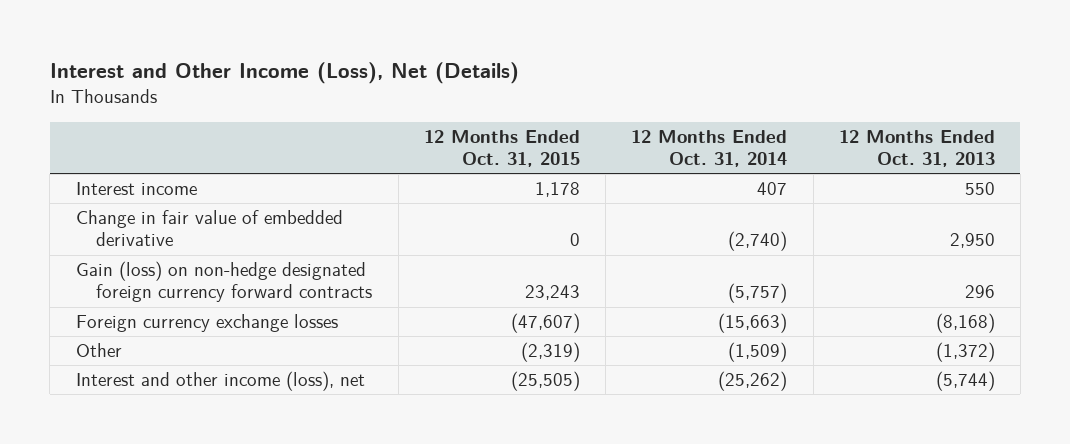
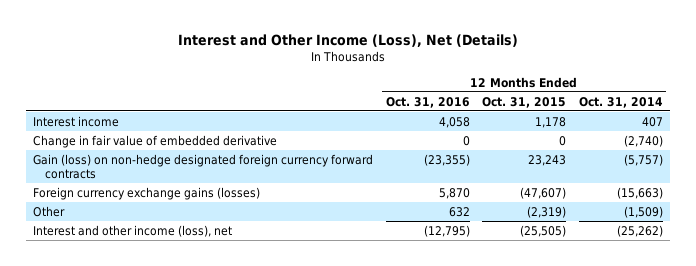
- | 12 Months Ended Oct. 31, 2015 | 12 Months Ended Oct. 31, 2014 | 12 Months Ended Oct. 31, 2013
+ | 12 Months Ended Oct. 31, 2016 | 12 Months Ended Oct. 31, 2015 | 12 Months Ended Oct. 31, 2014
- Foreign currency exchange losses | (47,607) | (15,663) | (8,168)
+ Foreign currency exchange gains (losses) | 5,870 | (47,607) | (15,663)

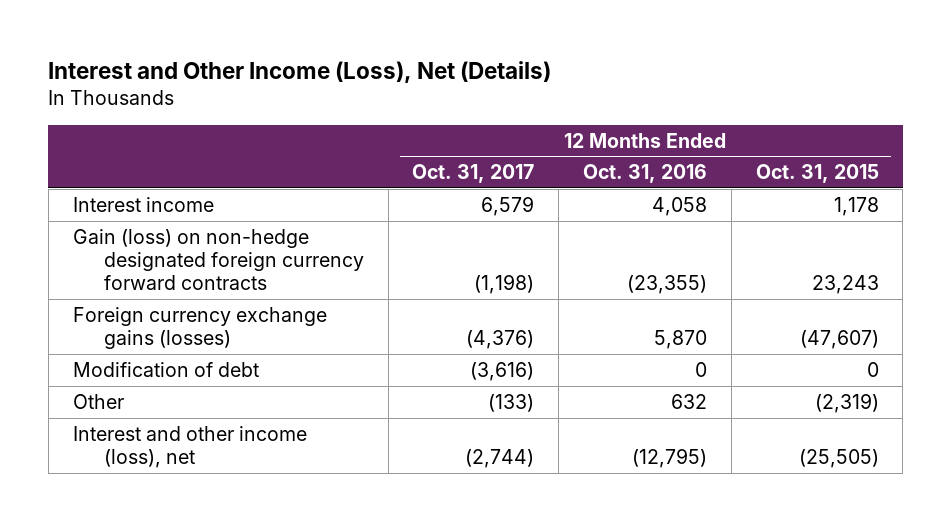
- | 12 Months Ended Oct. 31, 2016 | 12 Months Ended Oct. 31, 2015 | 12 Months Ended Oct. 31, 2014
+ | 12 Months Ended Oct. 31, 2017 | 12 Months Ended Oct. 31, 2016 | 12 Months Ended Oct. 31, 2015
- Change in fair value of embedded derivative | 0 | 0 | (2,740)
+ Modification of debt | (3,616) | 0 | 0

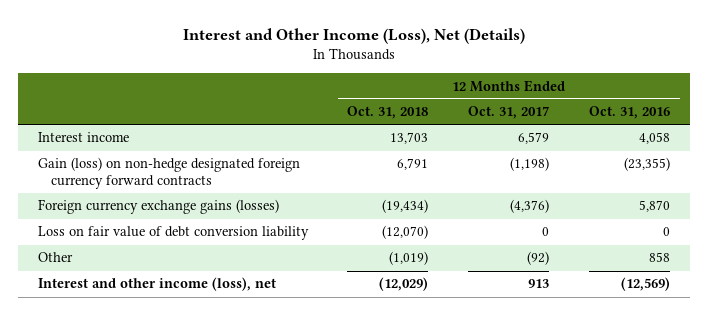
- | 12 Months Ended Oct. 31, 2017 | 12 Months Ended Oct. 31, 2016 | 12 Months Ended Oct. 31, 2015
+ | 12 Months Ended Oct. 31, 2018 | 12 Months Ended Oct. 31, 2017 | 12 Months Ended Oct. 31, 2016
- Modification of debt | (3,616) | 0 | 0
- Other | (133) | 632 | (2,319)
- Interest and other income (loss), net | (2,744) | (12,795) | (25,505)
+ Loss on fair value of debt conversion liability | (12,070) | 0 | 0
+ Other | (1,019) | (92) | 858
+ Interest and other income (loss), net | (12,029) | 913 | (12,569)

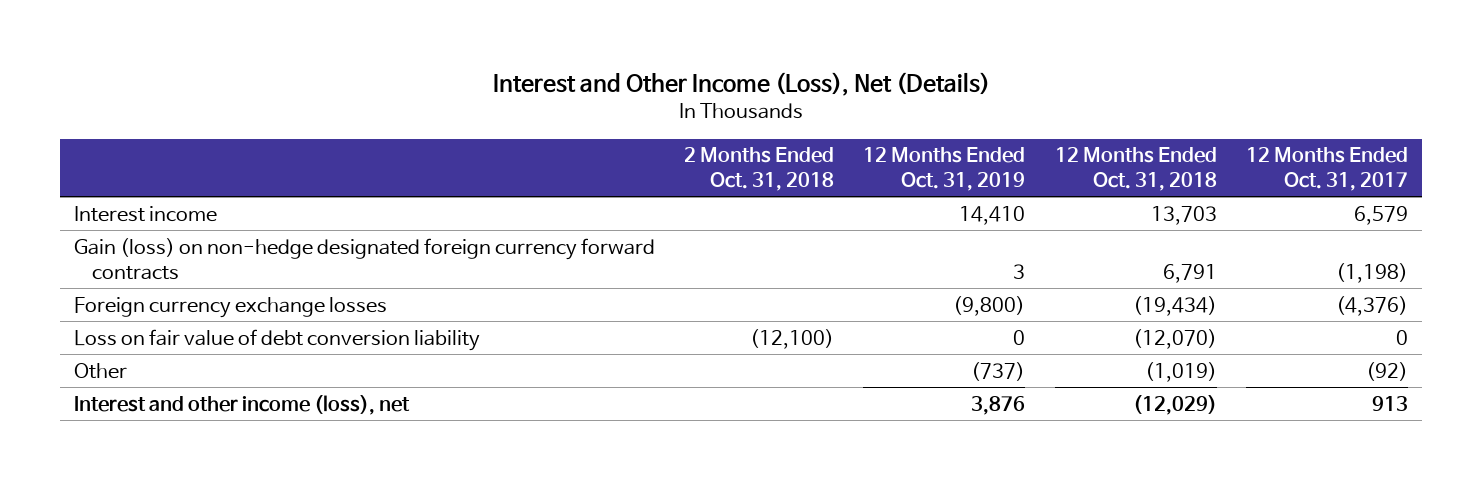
- | 12 Months Ended Oct. 31, 2018 | 12 Months Ended Oct. 31, 2017 | 12 Months Ended Oct. 31, 2016
+ | 2 Months Ended Oct. 31, 2018 | 12 Months Ended Oct. 31, 2019 | 12 Months Ended Oct. 31, 2018 | 12 Months Ended Oct. 31, 2017
- Foreign currency exchange gains (losses) | (19,434) | (4,376) | 5,870
+ Foreign currency exchange losses | | (9,800) | (19,434) | (4,376)

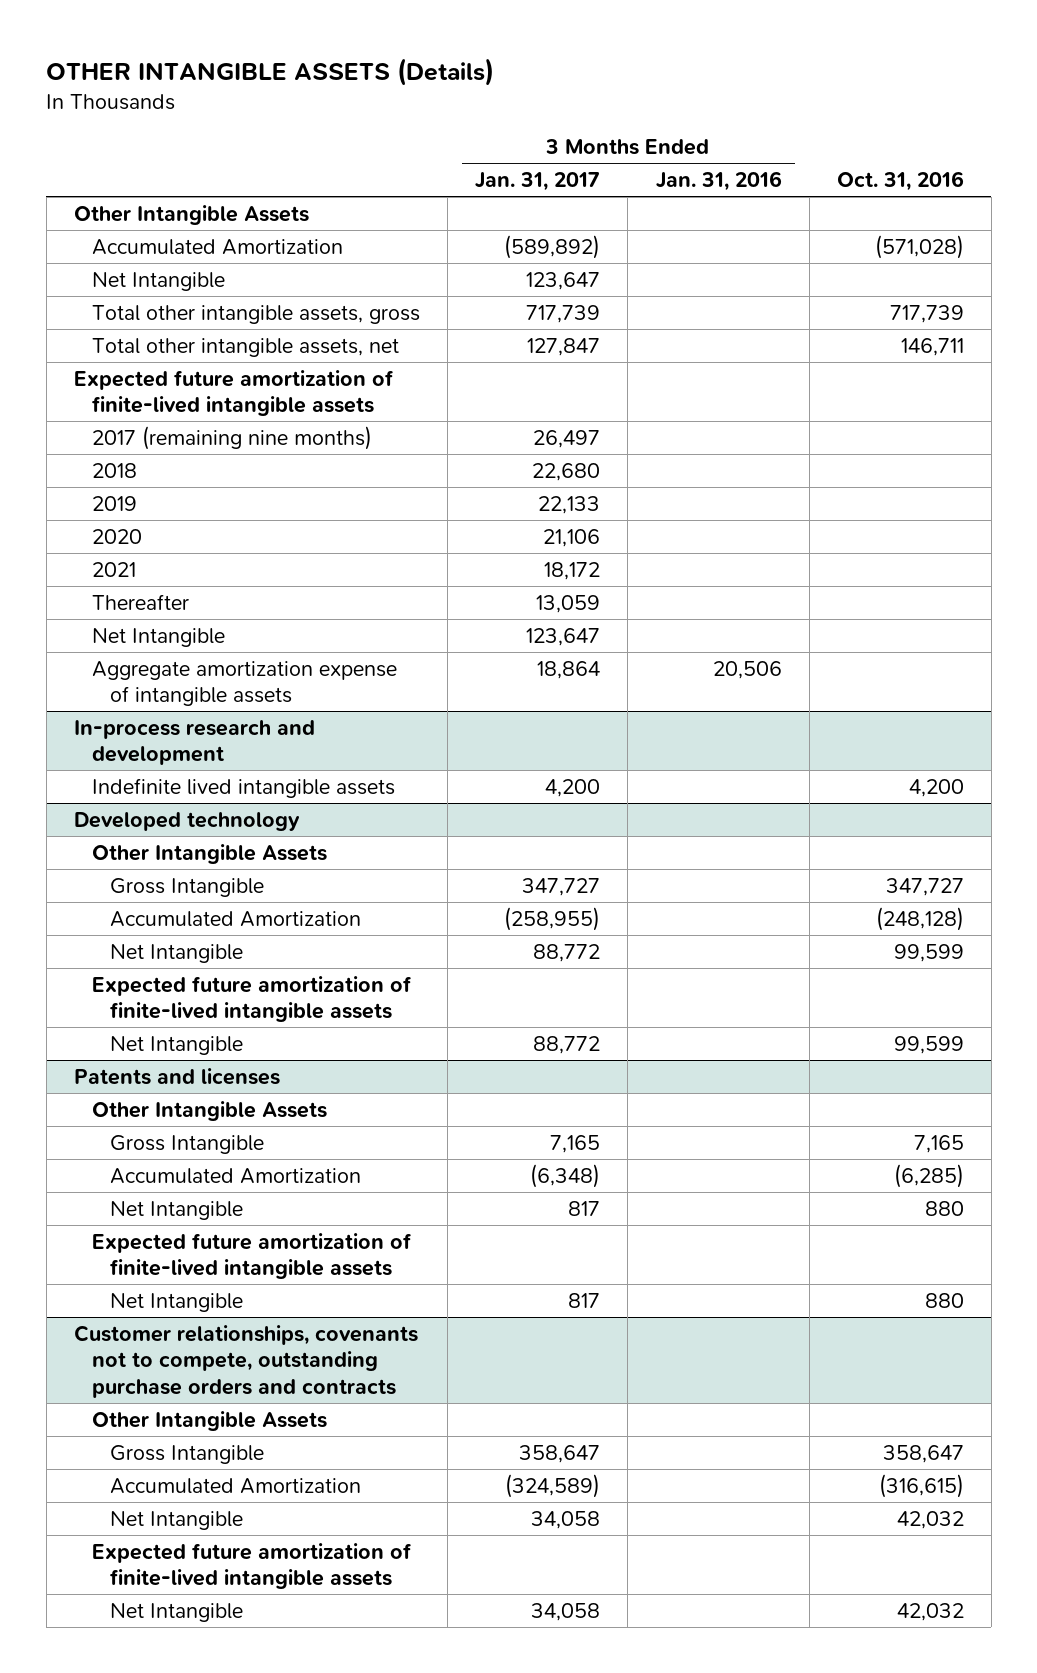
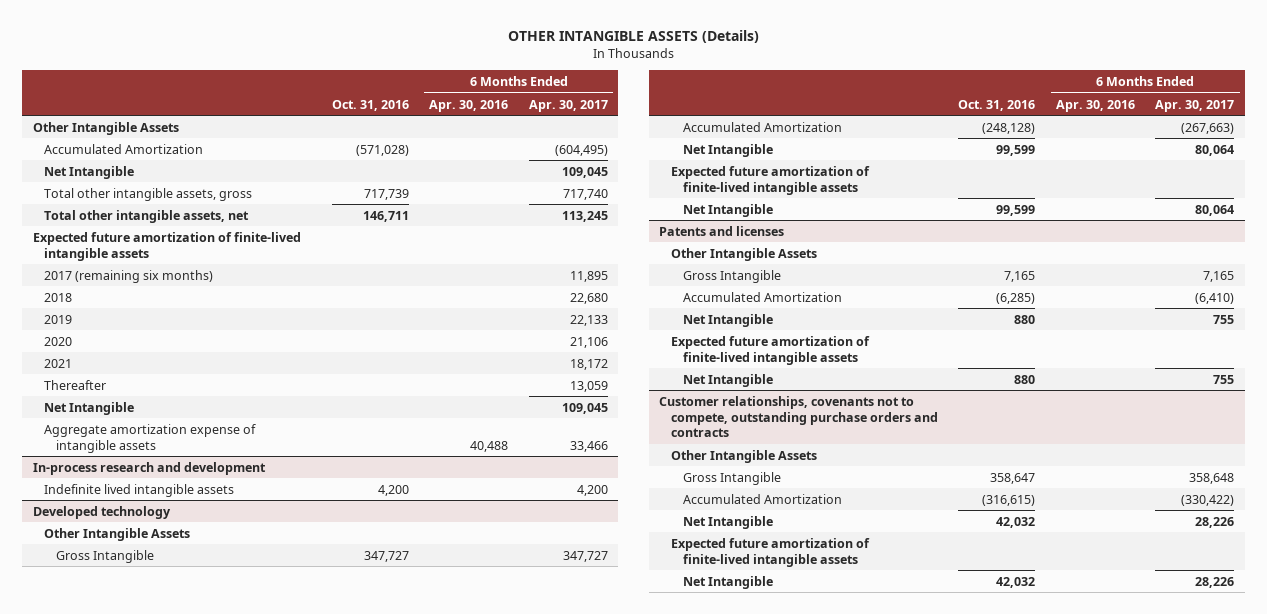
- | 3 Months Ended Jan. 31, 2017 | 3 Months Ended Jan. 31, 2016 | Oct. 31, 2016
+ | Oct. 31, 2016 | 6 Months Ended Apr. 30, 2016 | 6 Months Ended Apr. 30, 2017
- 2017 (remaining nine months) | 26,497 | |
+ 2017 (remaining six months) | | | 11,895

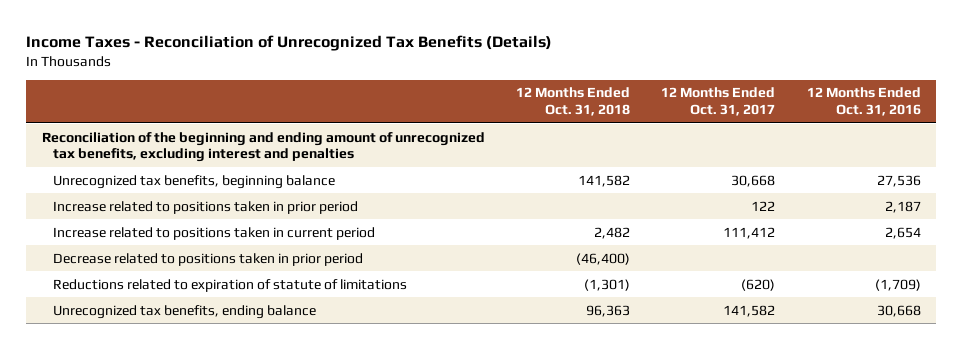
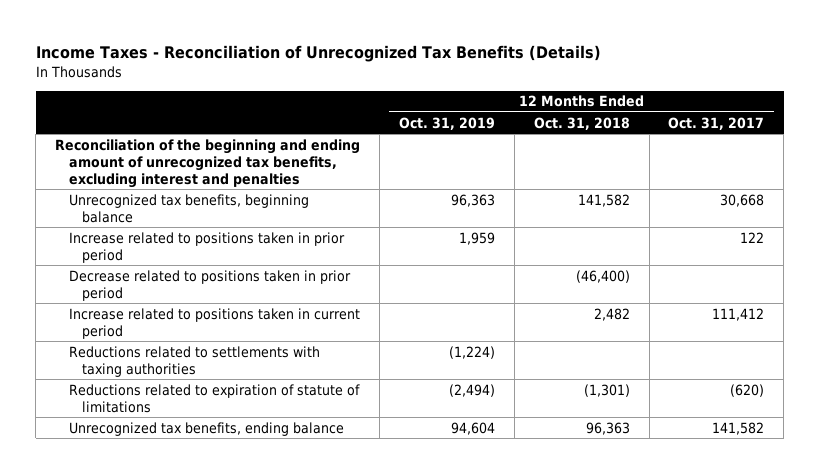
- | 12 Months Ended Oct. 31, 2018 | 12 Months Ended Oct. 31, 2017 | 12 Months Ended Oct. 31, 2016
+ | 12 Months Ended Oct. 31, 2019 | 12 Months Ended Oct. 31, 2018 | 12 Months Ended Oct. 31, 2017
moved down: Increase related to positions taken in current period | | 2,482 | 111,412
+ Reductions related to settlements with taxing authorities | (1,224) | |

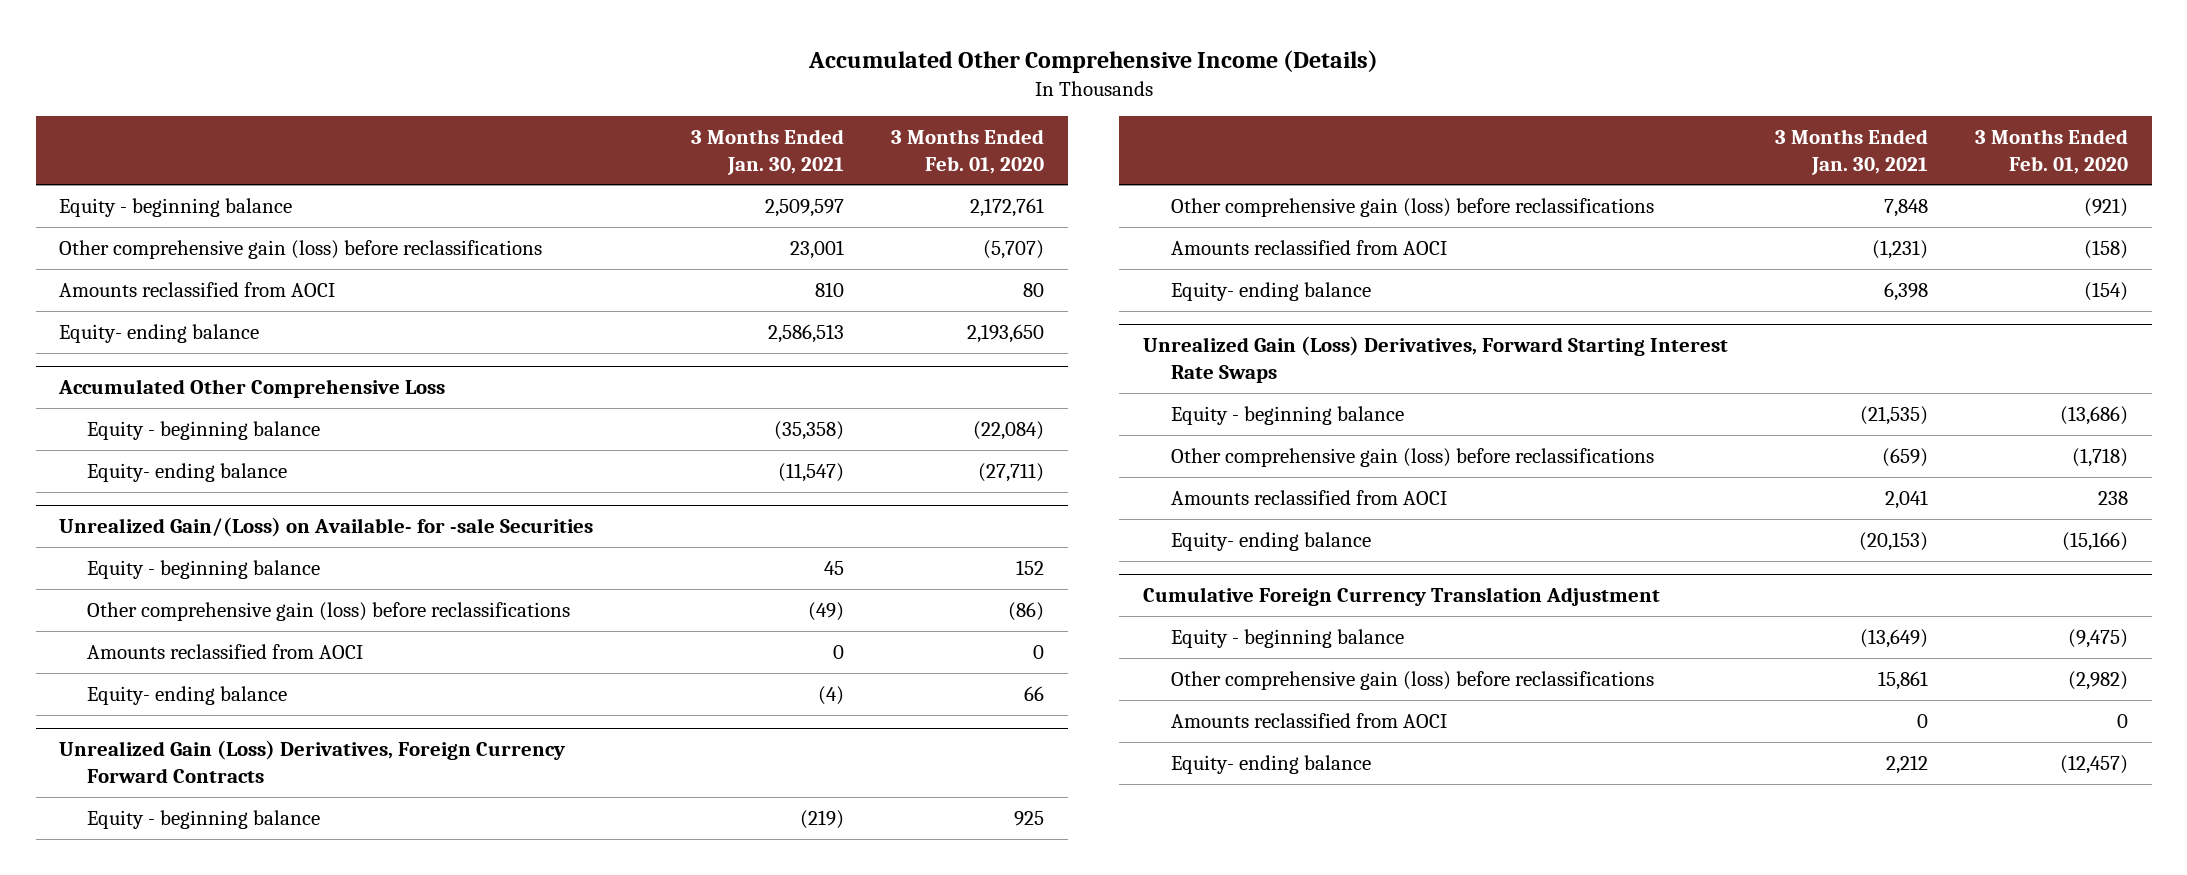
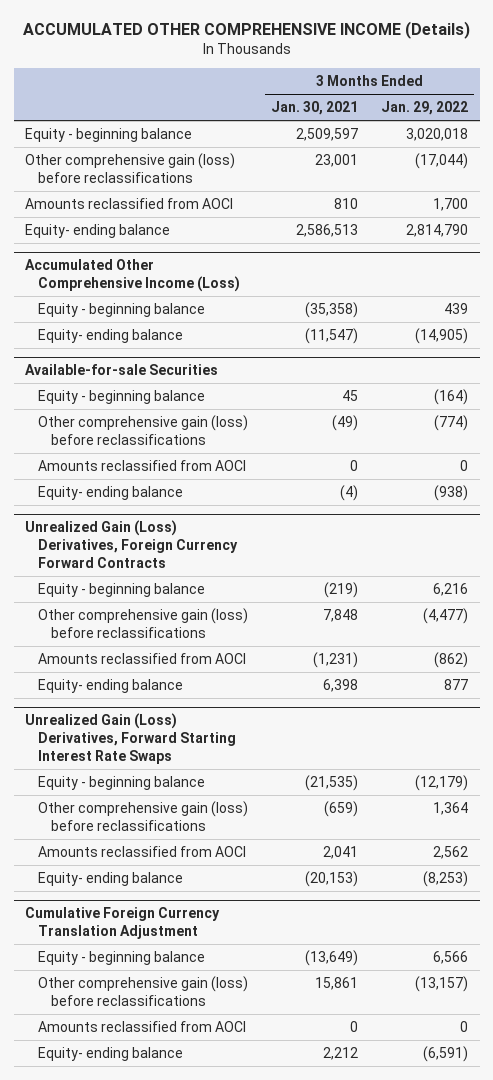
- Accumulated Other Comprehensive Income (Details)
+ ACCUMULATED OTHER COMPREHENSIVE INCOME (Details)
- | 3 Months Ended Jan. 30, 2021 | 3 Months Ended Feb. 01, 2020
+ | 3 Months Ended Jan. 30, 2021 | 3 Months Ended Jan. 29, 2022
- Accumulated Other Comprehensive Loss
+ Accumulated Other Comprehensive Income (Loss)
- Unrealized Gain/(Loss) on Available- for -sale Securities
+ Available-for-sale Securities

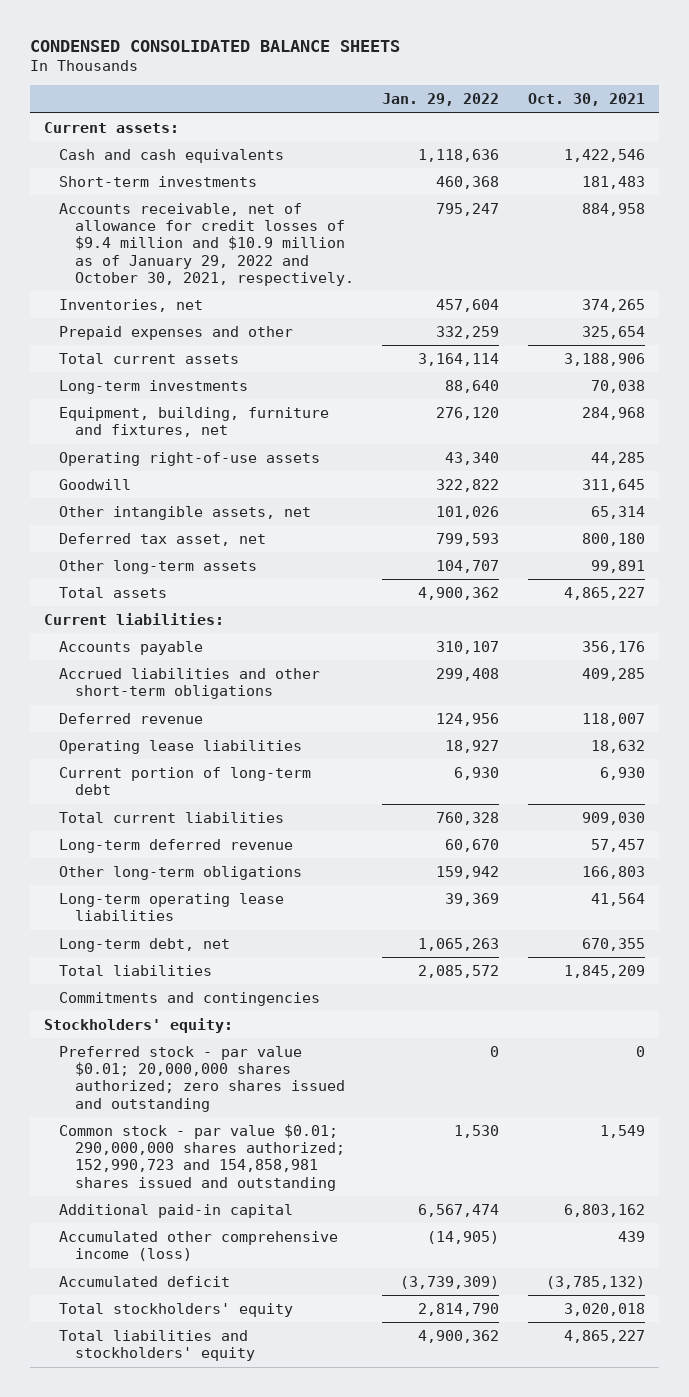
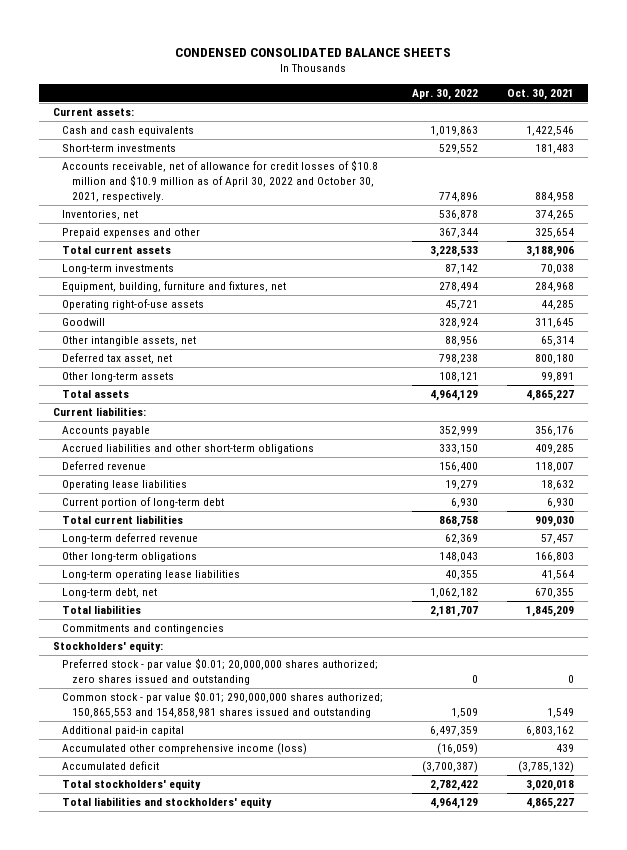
- | Jan. 29, 2022 | Oct. 30, 2021
+ | Apr. 30, 2022 | Oct. 30, 2021
- Accounts receivable, net of allowance for credit losses of $9.4 million and $10.9 million as of January 29, 2022 and October 30, 2021, respectively. | 795,247 | 884,958
+ Accounts receivable, net of allowance for credit losses of $10.8 million and $10.9 million as of April 30, 2022 and October 30, 2021, respectively. | 774,896 | 884,958
- Common stock - par value $0.01; 290,000,000 shares authorized; 152,990,723 and 154,858,981 shares issued and outstanding | 1,530 | 1,549
+ Common stock - par value $0.01; 290,000,000 shares authorized; 150,865,553 and 154,858,981 shares issued and outstanding | 1,509 | 1,549

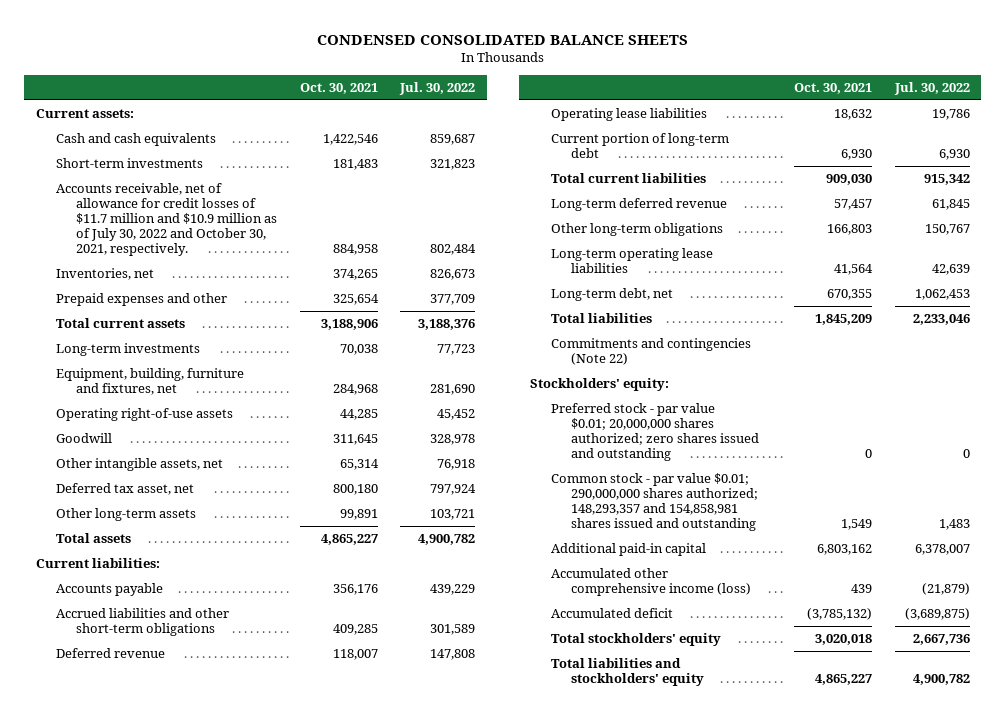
- | Apr. 30, 2022 | Oct. 30, 2021
+ | Oct. 30, 2021 | Jul. 30, 2022
- Accounts receivable, net of allowance for credit losses of $10.8 million and $10.9 million as of April 30, 2022 and October 30, 2021, respectively. | 774,896 | 884,958
+ Accounts receivable, net of allowance for credit losses of $11.7 million and $10.9 million as of July 30, 2022 and October 30, 2021, respectively. | 884,958 | 802,484
- Commitments and contingencies
+ Commitments and contingencies (Note 22)
- Common stock - par value $0.01; 290,000,000 shares authorized; 150,865,553 and 154,858,981 shares issued and outstanding | 1,509 | 1,549
+ Common stock - par value $0.01; 290,000,000 shares authorized; 148,293,357 and 154,858,981 shares issued and outstanding | 1,549 | 1,483

